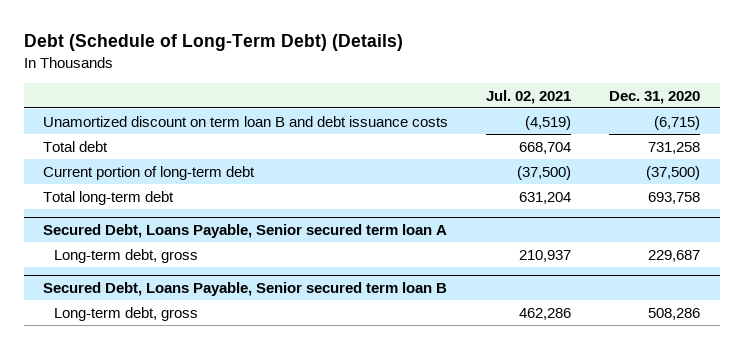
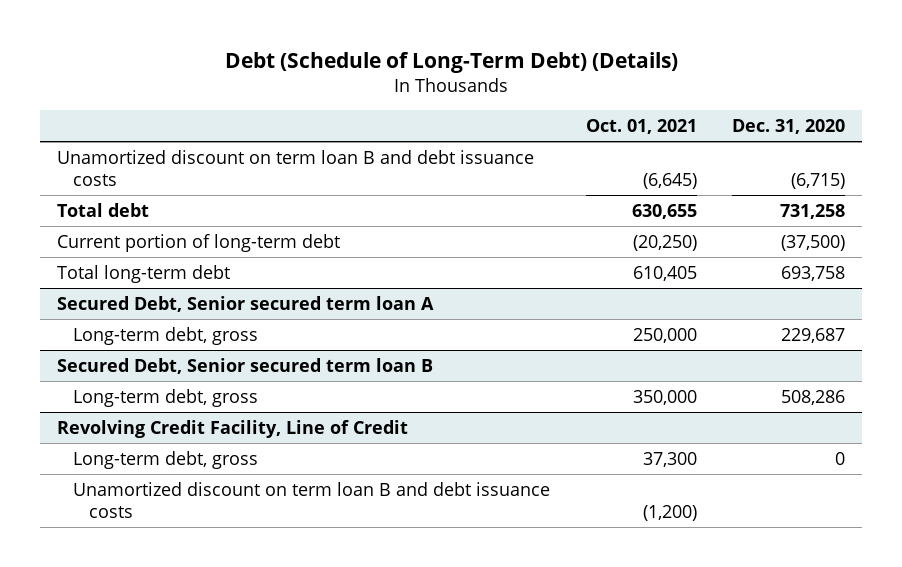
- | Jul. 02, 2021 | Dec. 31, 2020
+ | Oct. 01, 2021 | Dec. 31, 2020
- Secured Debt, Loans Payable, Senior secured term loan A
+ Secured Debt, Senior secured term loan A
- Secured Debt, Loans Payable, Senior secured term loan B
+ Secured Debt, Senior secured term loan B
+ Revolving Credit Facility, Line of Credit
+ Long-term debt, gross | 37,300 | 0
+ Unamortized discount on term loan B and debt issuance costs | (1,200) |

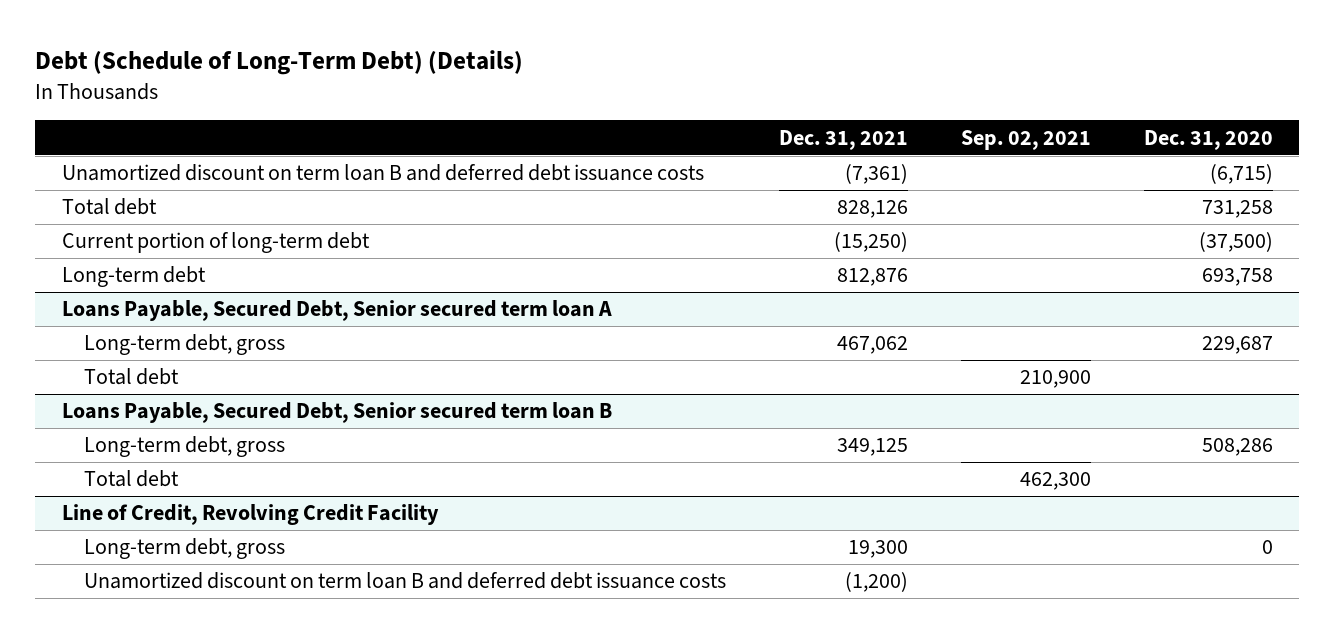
- | Oct. 01, 2021 | Dec. 31, 2020
+ | Dec. 31, 2021 | Sep. 02, 2021 | Dec. 31, 2020
- Unamortized discount on term loan B and debt issuance costs | (6,645) | (6,715)
+ Unamortized discount on term loan B and deferred debt issuance costs | (7,361) | | (6,715)
- Total long-term debt | 610,405 | 693,758
- Secured Debt, Senior secured term loan A
+ Long-term debt | 812,876 | | 693,758
+ Loans Payable, Secured Debt, Senior secured term loan A
- Secured Debt, Senior secured term loan B
+ Total debt | | 210,900 |
+ Loans Payable, Secured Debt, Senior secured term loan B
- Revolving Credit Facility, Line of Credit
+ Total debt | | 462,300 |
+ Line of Credit, Revolving Credit Facility
- Unamortized discount on term loan B and debt issuance costs | (1,200) |
+ Unamortized discount on term loan B and deferred debt issuance costs | (1,200) | |

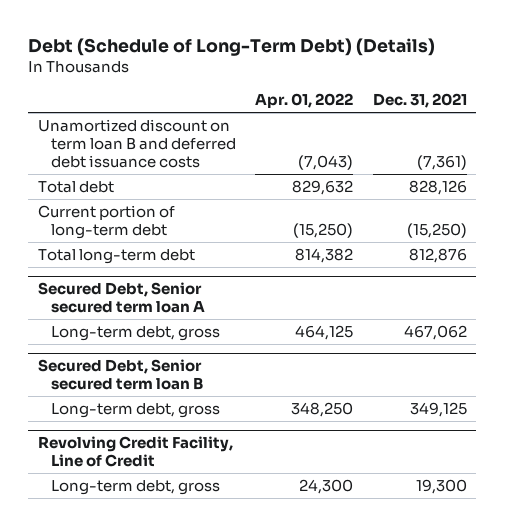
- | Dec. 31, 2021 | Sep. 02, 2021 | Dec. 31, 2020
+ | Apr. 01, 2022 | Dec. 31, 2021
- Long-term debt | 812,876 | | 693,758
- Loans Payable, Secured Debt, Senior secured term loan A
+ Total long-term debt | 814,382 | 812,876
+ Secured Debt, Senior secured term loan A
- Total debt | | 210,900 |
- Loans Payable, Secured Debt, Senior secured term loan B
+ Secured Debt, Senior secured term loan B
- Total debt | | 462,300 |
- Line of Credit, Revolving Credit Facility
+ Revolving Credit Facility, Line of Credit
- Unamortized discount on term loan B and deferred debt issuance costs | (1,200) | |

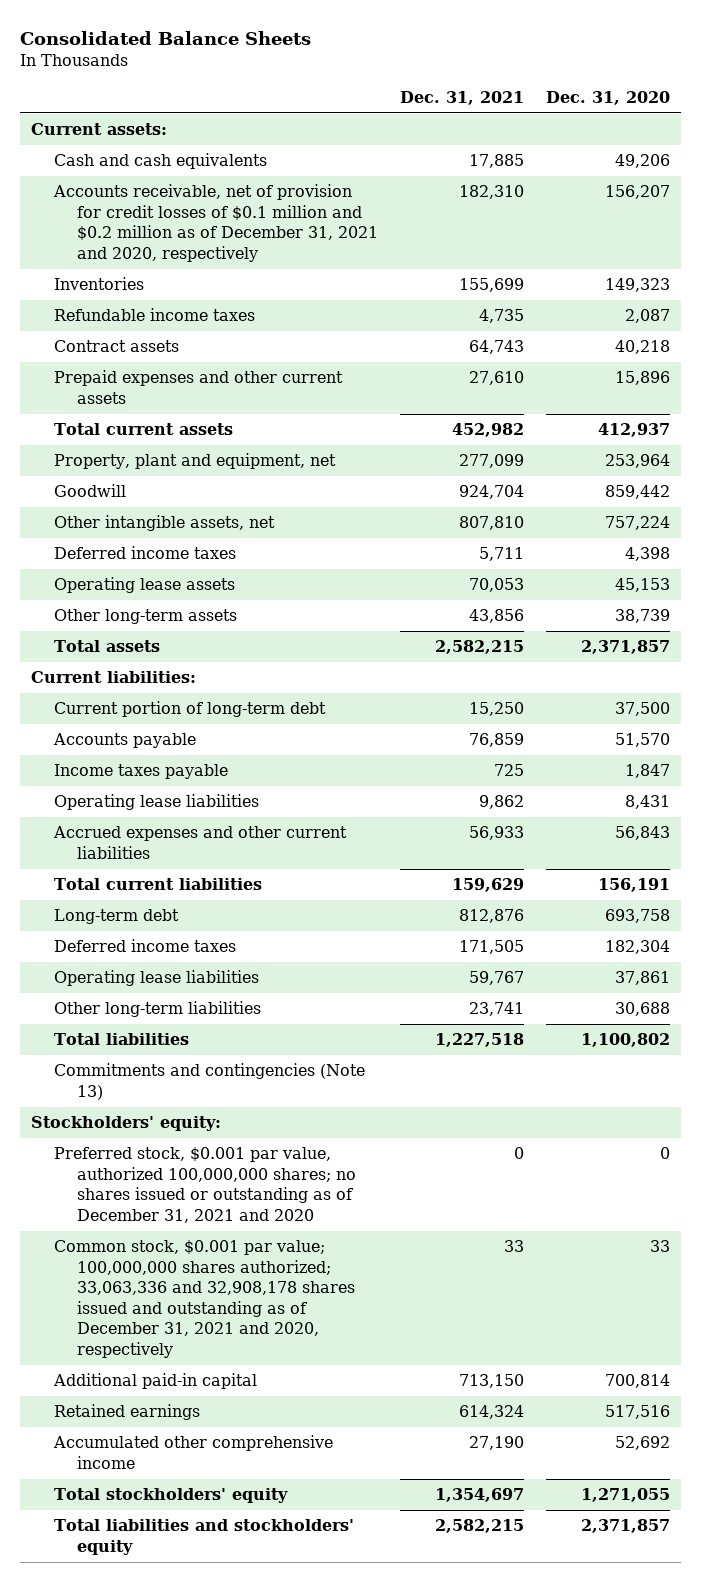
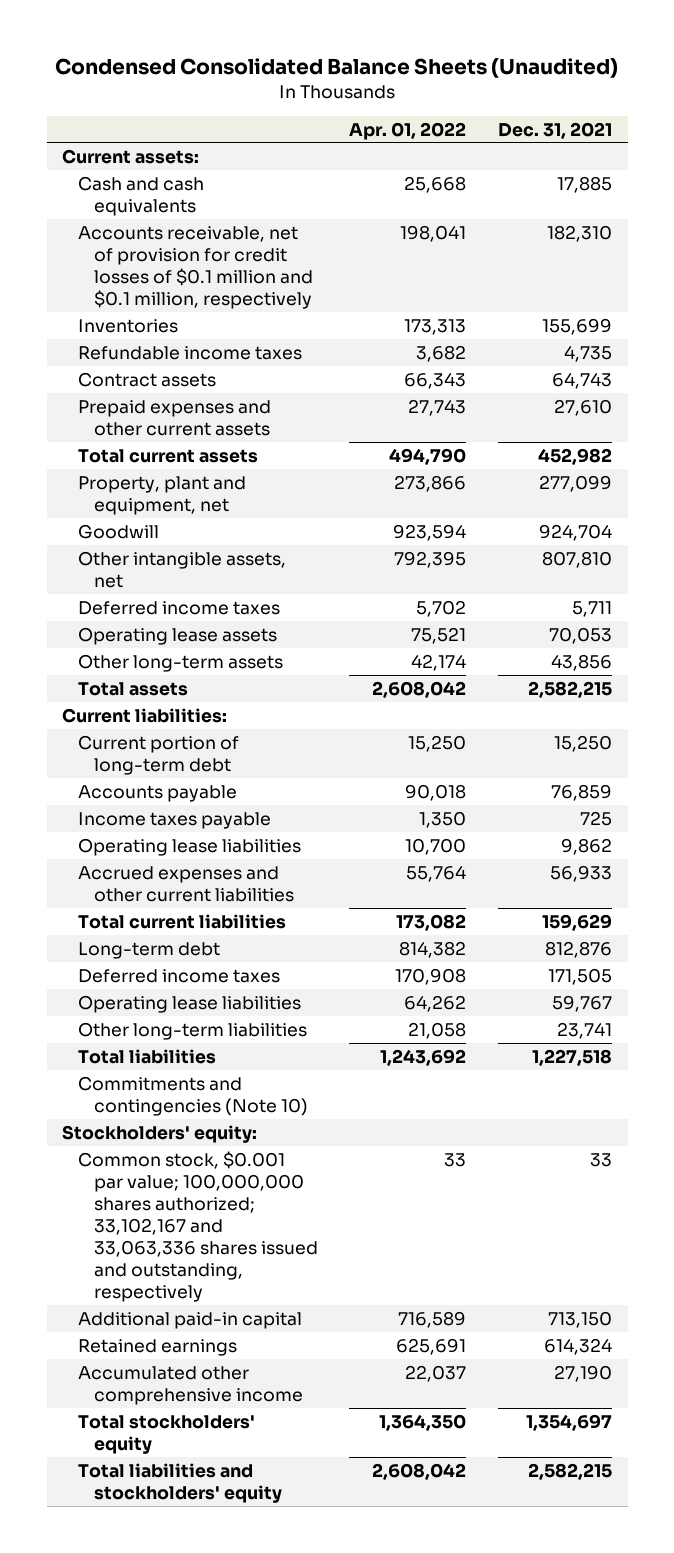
- Consolidated Balance Sheets
+ Condensed Consolidated Balance Sheets (Unaudited)
- | Dec. 31, 2021 | Dec. 31, 2020
+ | Apr. 01, 2022 | Dec. 31, 2021
- Accounts receivable, net of provision for credit losses of $0.1 million and $0.2 million as of December 31, 2021 and 2020, respectively | 182,310 | 156,207
+ Accounts receivable, net of provision for credit losses of $0.1 million and $0.1 million, respectively | 198,041 | 182,310
- Commitments and contingencies (Note 13)
+ Commitments and contingencies (Note 10)
- Preferred stock, $0.001 par value, authorized 100,000,000 shares; no shares issued or outstanding as of December 31, 2021 and 2020 | 0 | 0
- Common stock, $0.001 par value; 100,000,000 shares authorized; 33,063,336 and 32,908,178 shares issued and outstanding as of December 31, 2021 and 2020, respectively | 33 | 33
+ Common stock, $0.001 par value; 100,000,000 shares authorized; 33,102,167 and 33,063,336 shares issued and outstanding, respectively | 33 | 33

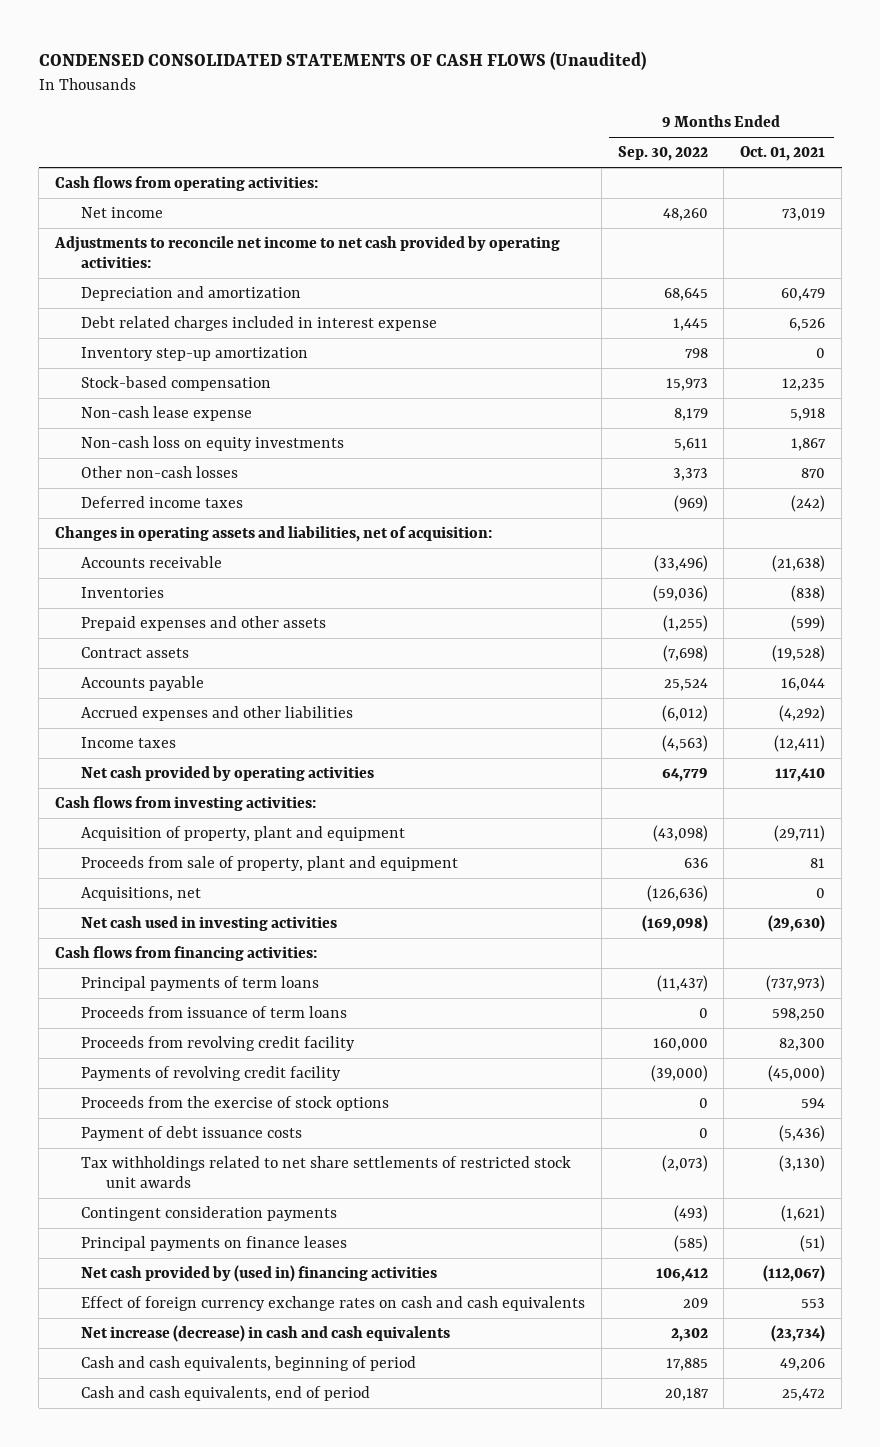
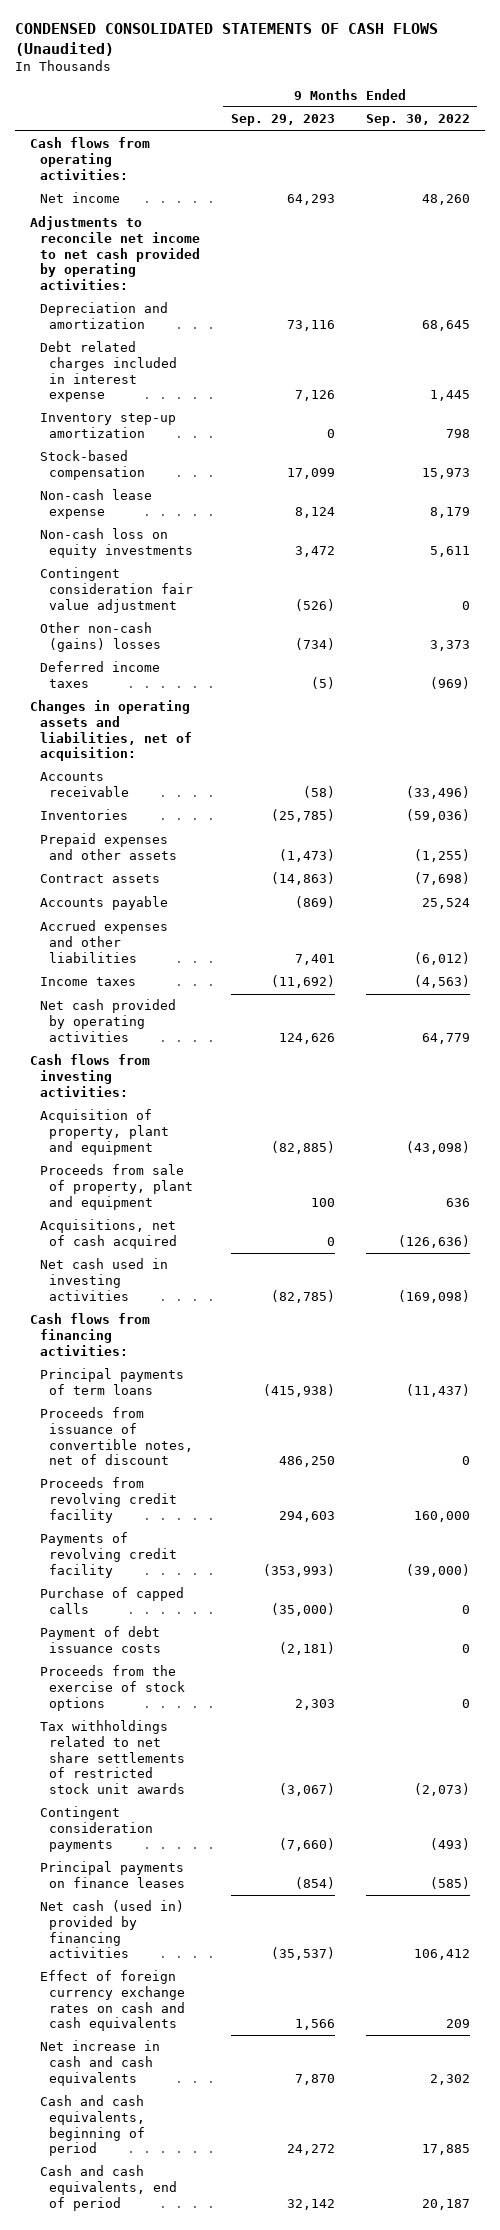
- | 9 Months Ended Sep. 30, 2022 | 9 Months Ended Oct. 01, 2021
+ | 9 Months Ended Sep. 29, 2023 | 9 Months Ended Sep. 30, 2022
- Other non-cash losses | 3,373 | 870
+ Contingent consideration fair value adjustment | (526) | 0
+ Other non-cash (gains) losses | (734) | 3,373
- Acquisitions, net | (126,636) | 0
+ Acquisitions, net of cash acquired | 0 | (126,636)
- Proceeds from issuance of term loans | 0 | 598,250
+ Proceeds from issuance of convertible notes, net of discount | 486,250 | 0
+ Purchase of capped calls | (35,000) | 0
moved down: Proceeds from the exercise of stock options | 2,303 | 0
- Net cash provided by (used in) financing activities | 106,412 | (112,067)
+ Net cash (used in) provided by financing activities | (35,537) | 106,412
- Net increase (decrease) in cash and cash equivalents | 2,302 | (23,734)
+ Net increase in cash and cash equivalents | 7,870 | 2,302

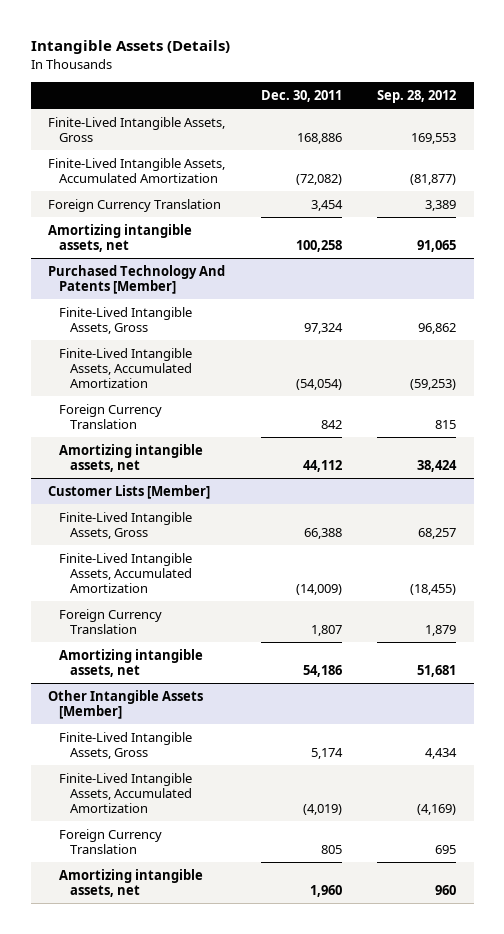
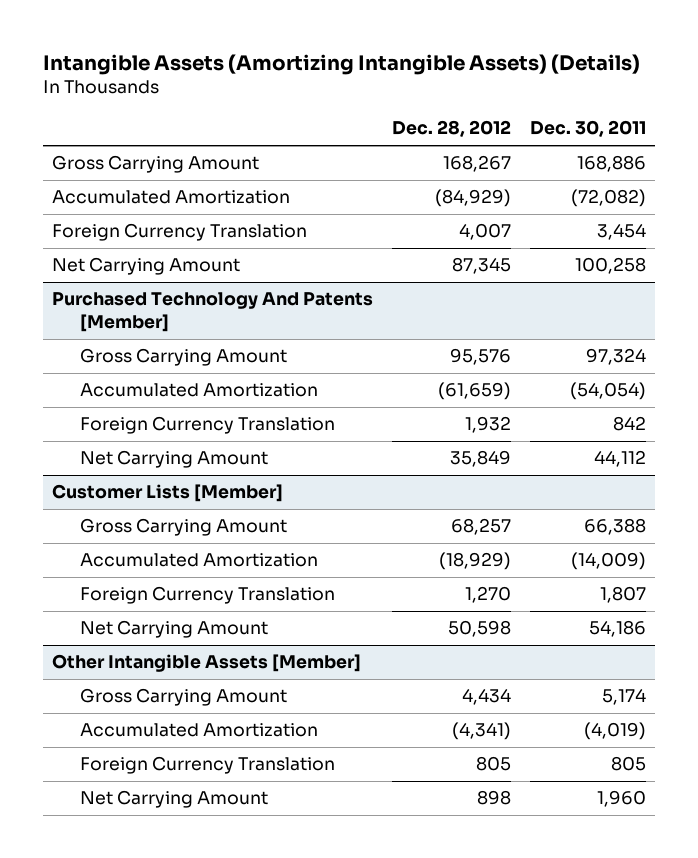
- Intangible Assets (Details)
+ Intangible Assets (Amortizing Intangible Assets) (Details)
- | Dec. 30, 2011 | Sep. 28, 2012
+ | Dec. 28, 2012 | Dec. 30, 2011
- Finite-Lived Intangible Assets, Gross | 168,886 | 169,553
- Finite-Lived Intangible Assets, Accumulated Amortization | (72,082) | (81,877)
+ Gross Carrying Amount | 168,267 | 168,886
+ Accumulated Amortization | (84,929) | (72,082)
- Amortizing intangible assets, net | 100,258 | 91,065
+ Net Carrying Amount | 87,345 | 100,258
@ Purchased Technology And Patents [Member]
- Finite-Lived Intangible Assets, Gross | 97,324 | 96,862
- Finite-Lived Intangible Assets, Accumulated Amortization | (54,054) | (59,253)
+ Gross Carrying Amount | 95,576 | 97,324
+ Accumulated Amortization | (61,659) | (54,054)
- Amortizing intangible assets, net | 44,112 | 38,424
+ Net Carrying Amount | 35,849 | 44,112
@ Customer Lists [Member]
- Finite-Lived Intangible Assets, Gross | 66,388 | 68,257
- Finite-Lived Intangible Assets, Accumulated Amortization | (14,009) | (18,455)
+ Gross Carrying Amount | 68,257 | 66,388
+ Accumulated Amortization | (18,929) | (14,009)
- Amortizing intangible assets, net | 54,186 | 51,681
+ Net Carrying Amount | 50,598 | 54,186
@ Other Intangible Assets [Member]
- Finite-Lived Intangible Assets, Gross | 5,174 | 4,434
- Finite-Lived Intangible Assets, Accumulated Amortization | (4,019) | (4,169)
+ Gross Carrying Amount | 4,434 | 5,174
+ Accumulated Amortization | (4,341) | (4,019)
- Amortizing intangible assets, net | 1,960 | 960
+ Net Carrying Amount | 898 | 1,960

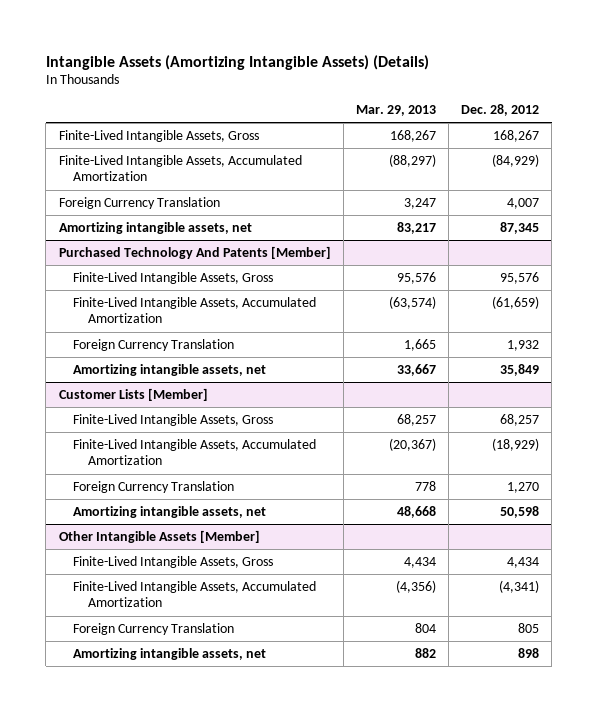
- | Dec. 28, 2012 | Dec. 30, 2011
+ | Mar. 29, 2013 | Dec. 28, 2012
- Gross Carrying Amount | 168,267 | 168,886
- Accumulated Amortization | (84,929) | (72,082)
+ Finite-Lived Intangible Assets, Gross | 168,267 | 168,267
+ Finite-Lived Intangible Assets, Accumulated Amortization | (88,297) | (84,929)
- Net Carrying Amount | 87,345 | 100,258
+ Amortizing intangible assets, net | 83,217 | 87,345
@ Purchased Technology And Patents [Member]
- Gross Carrying Amount | 95,576 | 97,324
- Accumulated Amortization | (61,659) | (54,054)
+ Finite-Lived Intangible Assets, Gross | 95,576 | 95,576
+ Finite-Lived Intangible Assets, Accumulated Amortization | (63,574) | (61,659)
- Net Carrying Amount | 35,849 | 44,112
+ Amortizing intangible assets, net | 33,667 | 35,849
@ Customer Lists [Member]
- Gross Carrying Amount | 68,257 | 66,388
- Accumulated Amortization | (18,929) | (14,009)
+ Finite-Lived Intangible Assets, Gross | 68,257 | 68,257
+ Finite-Lived Intangible Assets, Accumulated Amortization | (20,367) | (18,929)
- Net Carrying Amount | 50,598 | 54,186
+ Amortizing intangible assets, net | 48,668 | 50,598
@ Other Intangible Assets [Member]
- Gross Carrying Amount | 4,434 | 5,174
- Accumulated Amortization | (4,341) | (4,019)
+ Finite-Lived Intangible Assets, Gross | 4,434 | 4,434
+ Finite-Lived Intangible Assets, Accumulated Amortization | (4,356) | (4,341)
- Net Carrying Amount | 898 | 1,960
+ Amortizing intangible assets, net | 882 | 898

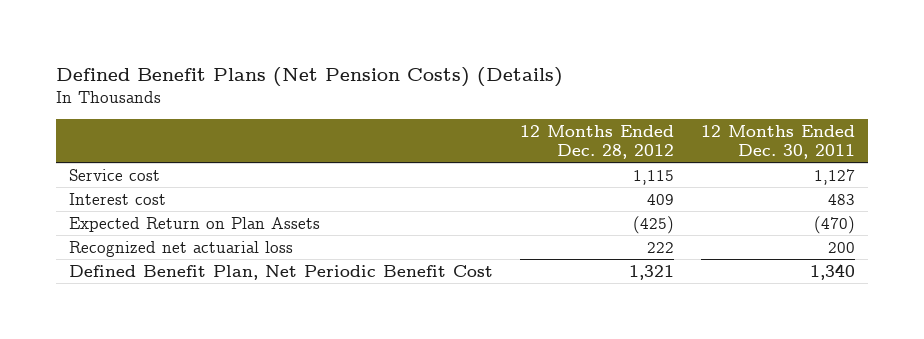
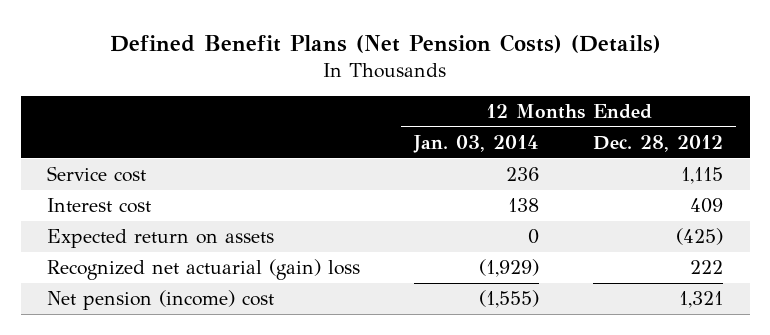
- | 12 Months Ended Dec. 28, 2012 | 12 Months Ended Dec. 30, 2011
+ | 12 Months Ended Jan. 03, 2014 | 12 Months Ended Dec. 28, 2012
- Expected Return on Plan Assets | (425) | (470)
- Recognized net actuarial loss | 222 | 200
- Defined Benefit Plan, Net Periodic Benefit Cost | 1,321 | 1,340
+ Expected return on assets | 0 | (425)
+ Recognized net actuarial (gain) loss | (1,929) | 222
+ Net pension (income) cost | (1,555) | 1,321

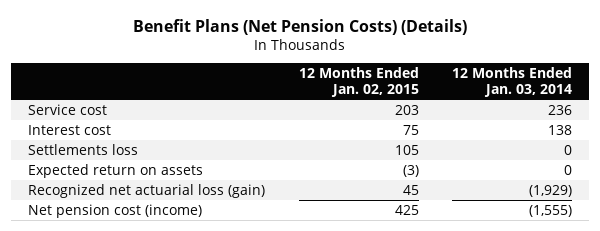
- Defined Benefit Plans (Net Pension Costs) (Details)
+ Benefit Plans (Net Pension Costs) (Details)
- | 12 Months Ended Jan. 03, 2014 | 12 Months Ended Dec. 28, 2012
+ | 12 Months Ended Jan. 02, 2015 | 12 Months Ended Jan. 03, 2014
+ Settlements loss | 105 | 0
- Recognized net actuarial (gain) loss | (1,929) | 222
- Net pension (income) cost | (1,555) | 1,321
+ Recognized net actuarial loss (gain) | 45 | (1,929)
+ Net pension cost (income) | 425 | (1,555)

